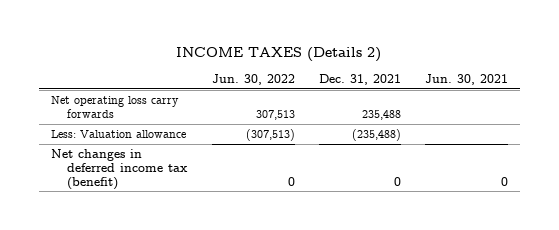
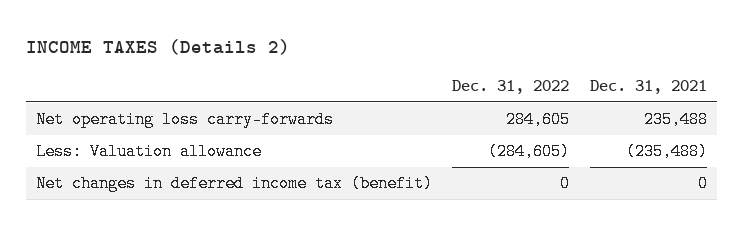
- | Jun. 30, 2022 | Dec. 31, 2021 | Jun. 30, 2021
+ | Dec. 31, 2022 | Dec. 31, 2021
- Net operating loss carry forwards | 307,513 | 235,488 |
+ Net operating loss carry-forwards | 284,605 | 235,488

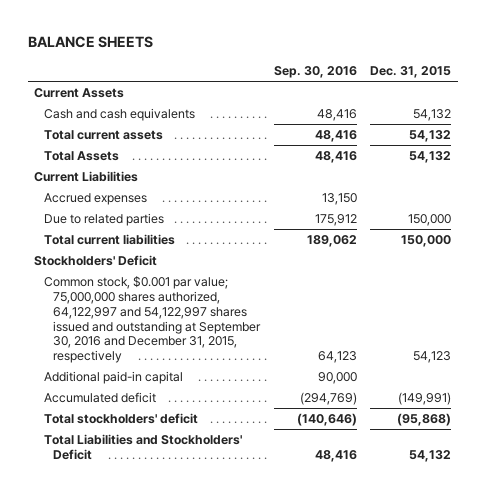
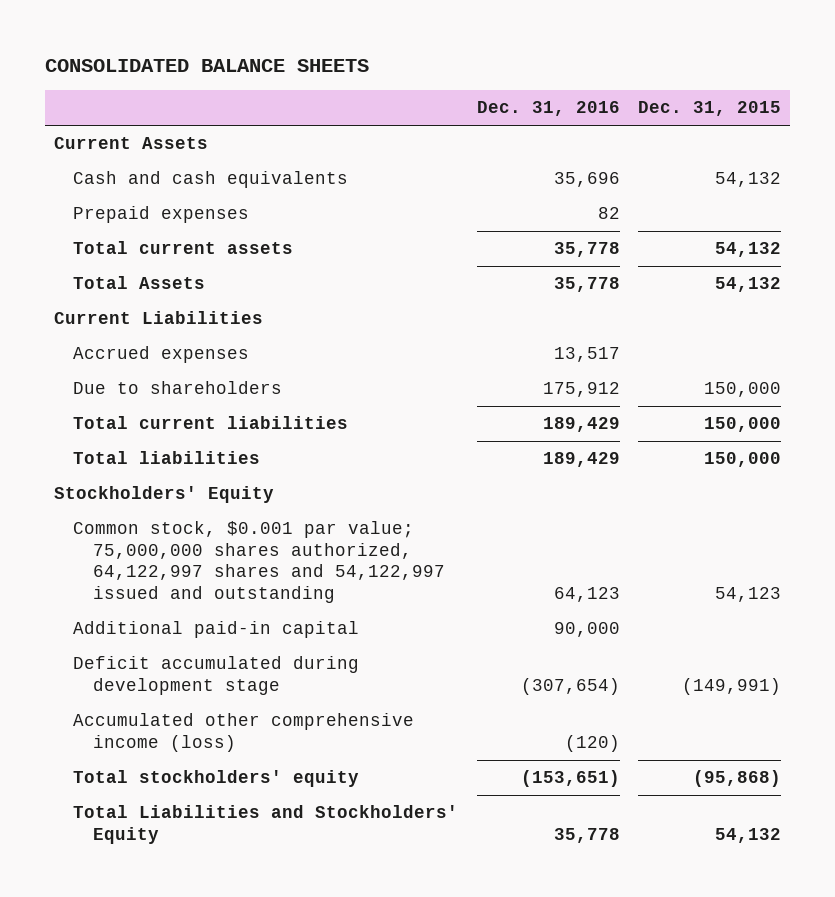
- BALANCE SHEETS
+ CONSOLIDATED BALANCE SHEETS
- | Sep. 30, 2016 | Dec. 31, 2015
+ | Dec. 31, 2016 | Dec. 31, 2015
+ Prepaid expenses | 82 |
- Due to related parties | 175,912 | 150,000
+ Due to shareholders | 175,912 | 150,000
- Stockholders' Deficit
- Common stock, $0.001 par value; 75,000,000 shares authorized, 64,122,997 and 54,122,997 shares issued and outstanding at September 30, 2016 and December 31, 2015, respectively | 64,123 | 54,123
+ Total liabilities | 189,429 | 150,000
+ Stockholders' Equity
+ Common stock, $0.001 par value; 75,000,000 shares authorized, 64,122,997 shares and 54,122,997 issued and outstanding | 64,123 | 54,123
- Accumulated deficit | (294,769) | (149,991)
- Total stockholders' deficit | (140,646) | (95,868)
- Total Liabilities and Stockholders' Deficit | 48,416 | 54,132
+ Deficit accumulated during development stage | (307,654) | (149,991)
+ Accumulated other comprehensive income (loss) | (120) |
+ Total stockholders' equity | (153,651) | (95,868)
+ Total Liabilities and Stockholders' Equity | 35,778 | 54,132

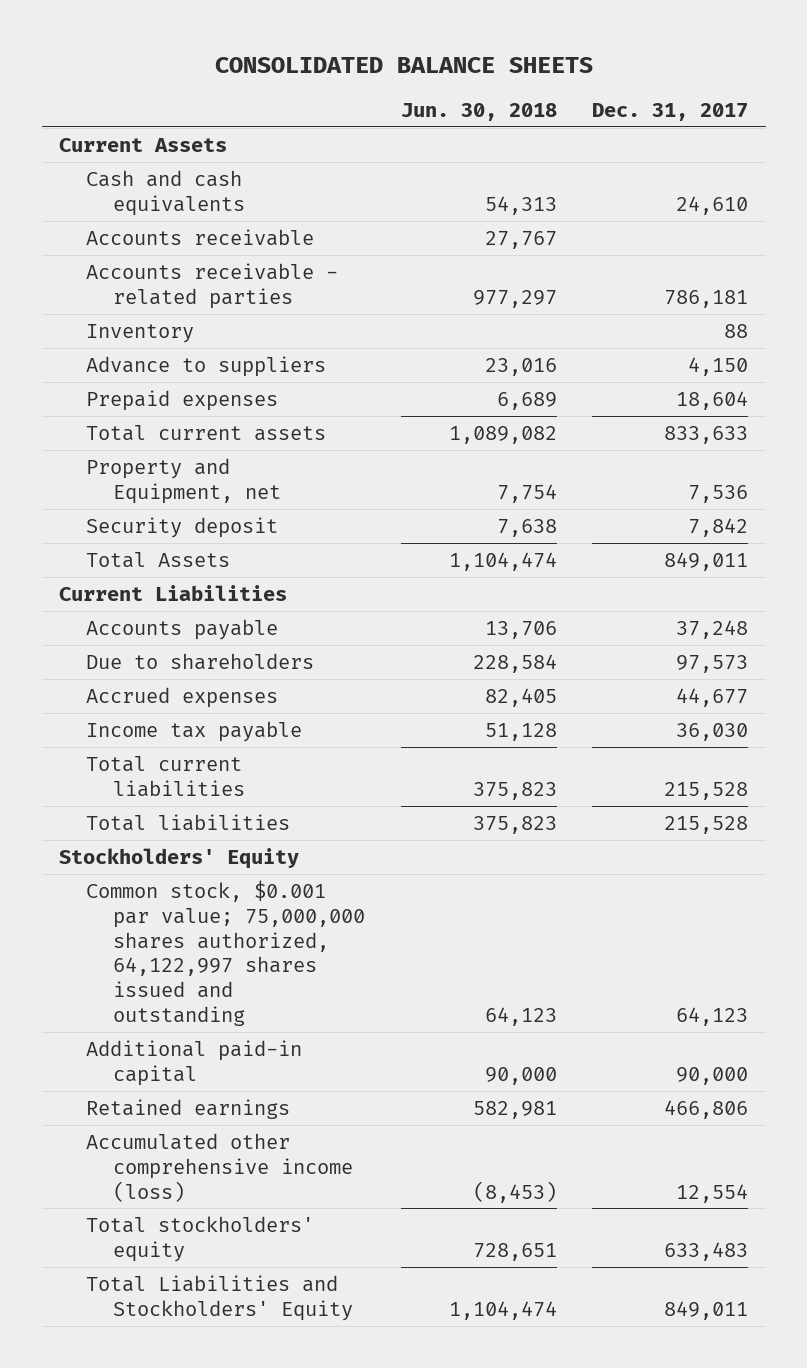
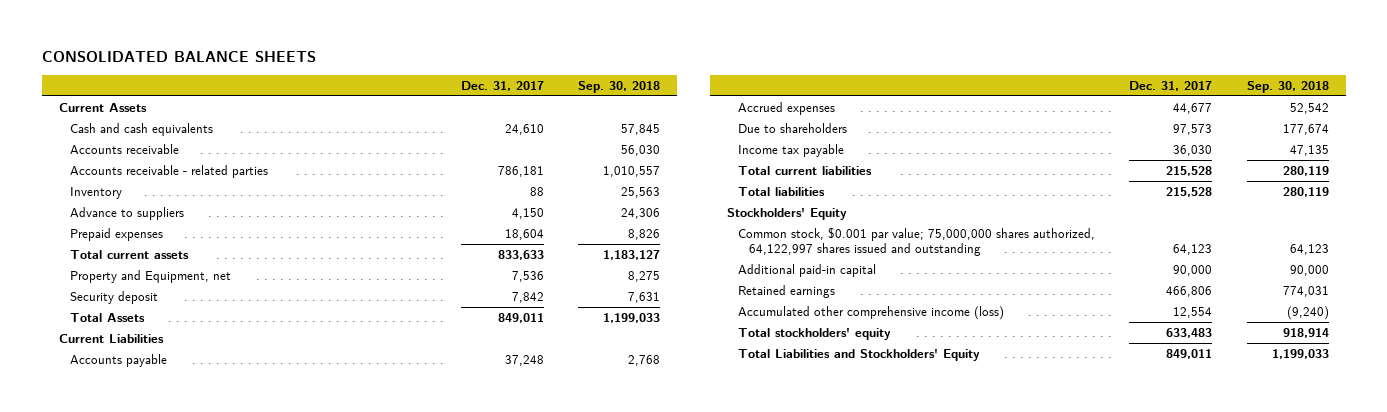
- | Jun. 30, 2018 | Dec. 31, 2017
+ | Dec. 31, 2017 | Sep. 30, 2018
moved down: Due to shareholders | 97,573 | 177,674

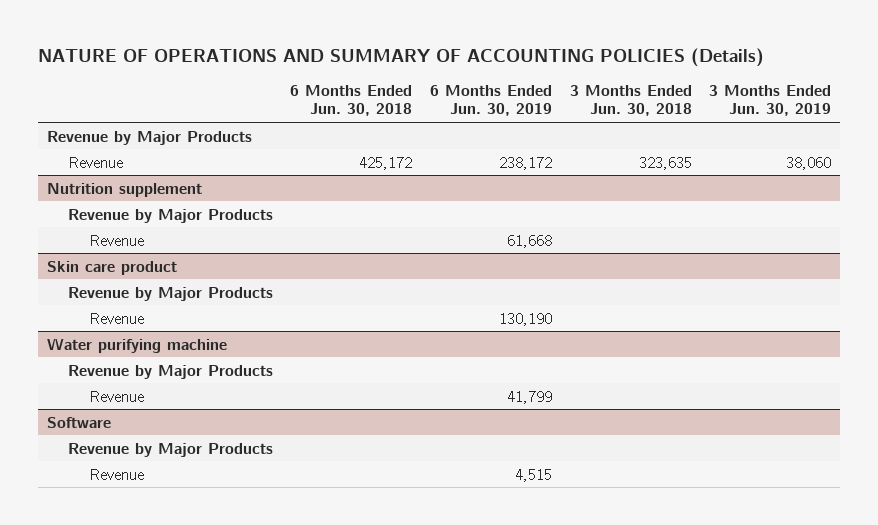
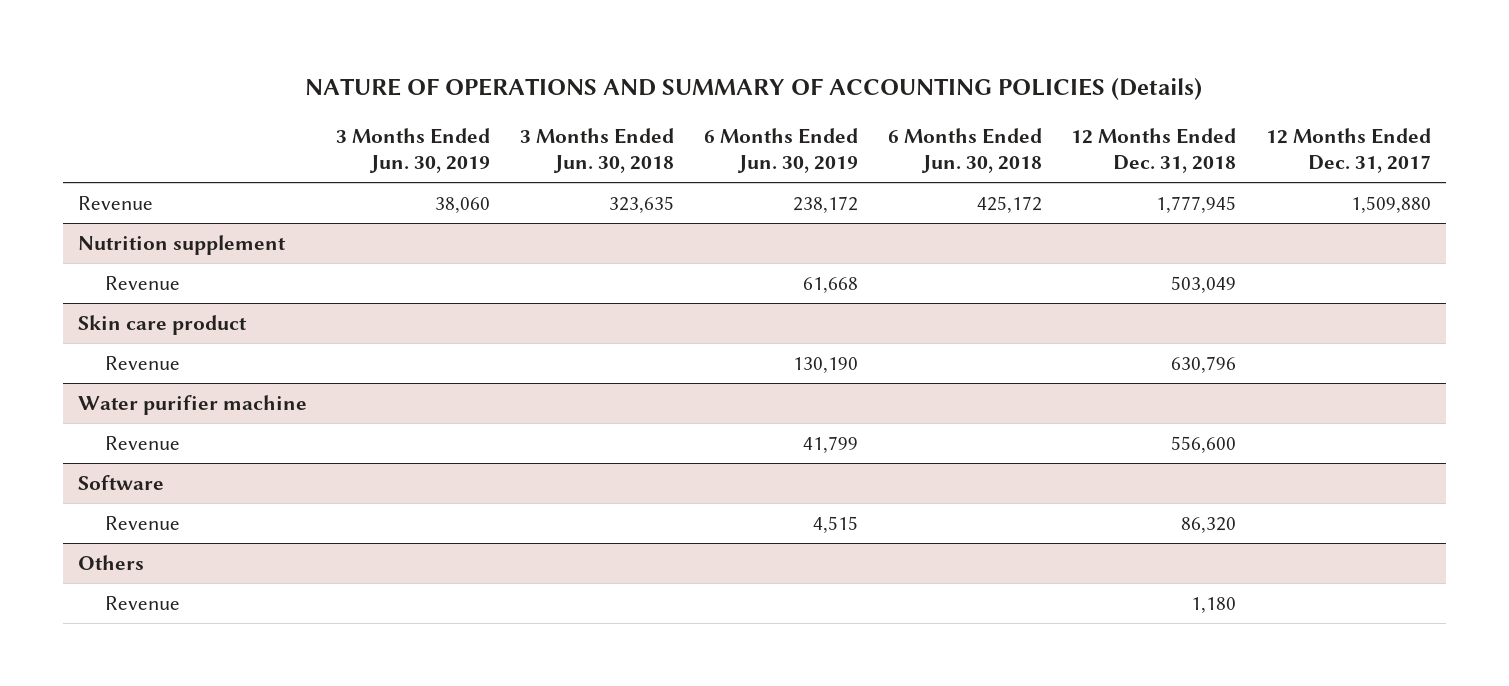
- | 6 Months Ended Jun. 30, 2018 | 6 Months Ended Jun. 30, 2019 | 3 Months Ended Jun. 30, 2018 | 3 Months Ended Jun. 30, 2019
+ | 3 Months Ended Jun. 30, 2019 | 3 Months Ended Jun. 30, 2018 | 6 Months Ended Jun. 30, 2019 | 6 Months Ended Jun. 30, 2018 | 12 Months Ended Dec. 31, 2018 | 12 Months Ended Dec. 31, 2017
- Revenue by Major Products
@ Nutrition supplement
- Revenue by Major Products
@ Skin care product
- Revenue by Major Products
- Water purifying machine
- Revenue by Major Products
+ Water purifier machine
@ Software
- Revenue by Major Products
+ Others
+ Revenue | | | | | 1,180 |

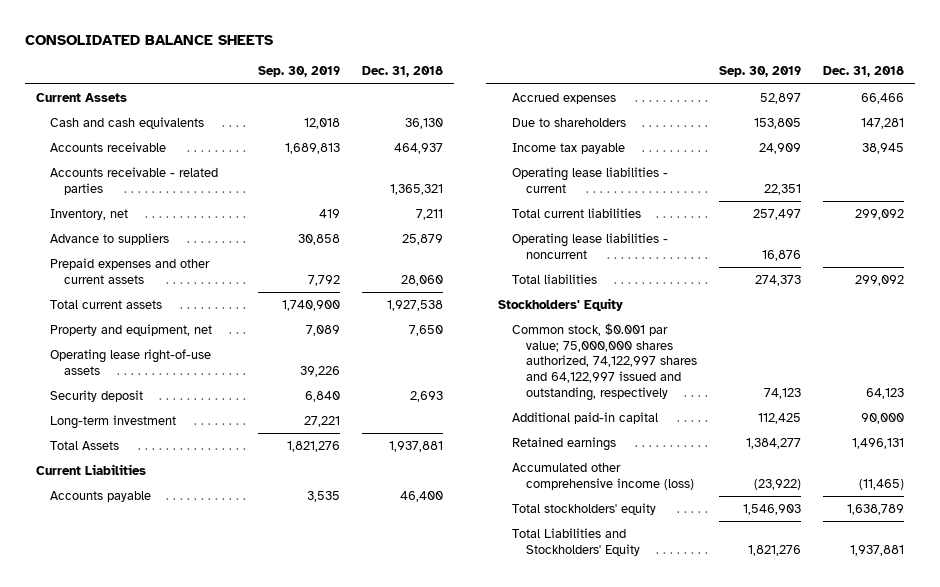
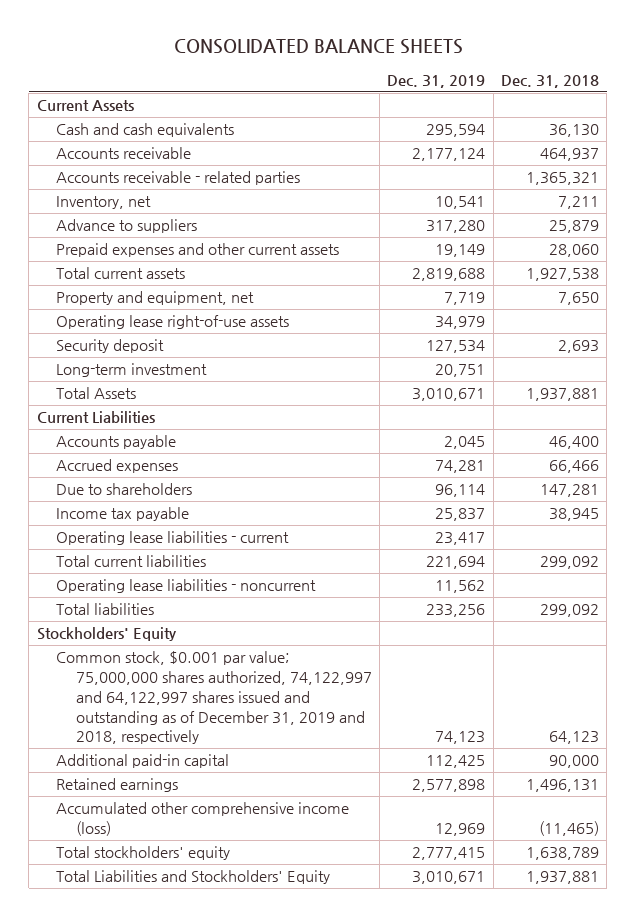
- | Sep. 30, 2019 | Dec. 31, 2018
+ | Dec. 31, 2019 | Dec. 31, 2018
- Common stock, $0.001 par value; 75,000,000 shares authorized, 74,122,997 shares and 64,122,997 issued and outstanding, respectively | 74,123 | 64,123
+ Common stock, $0.001 par value; 75,000,000 shares authorized, 74,122,997 and 64,122,997 shares issued and outstanding as of December 31, 2019 and 2018, respectively | 74,123 | 64,123

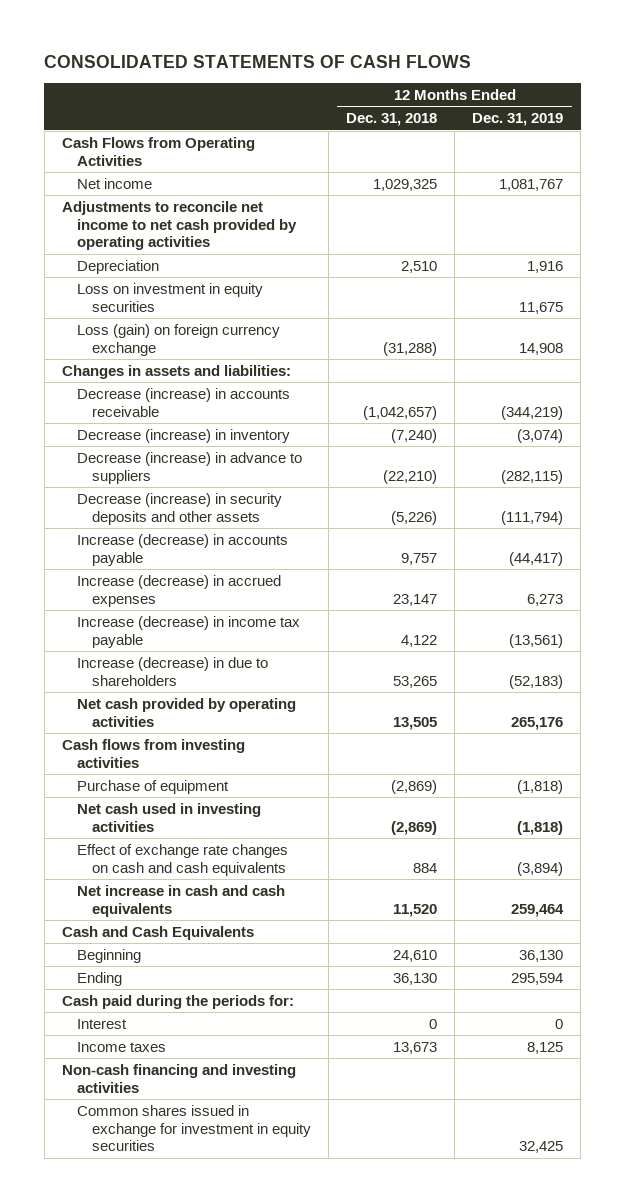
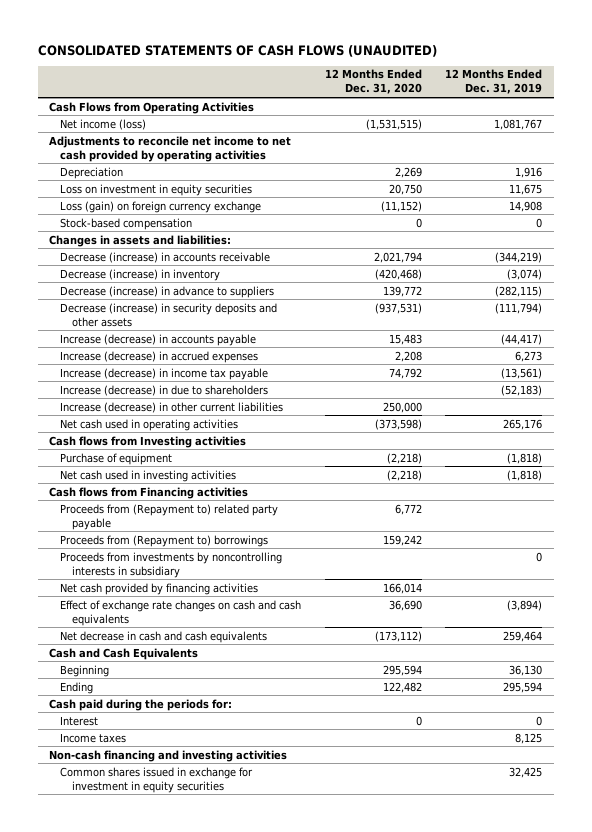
- CONSOLIDATED STATEMENTS OF CASH FLOWS
+ CONSOLIDATED STATEMENTS OF CASH FLOWS (UNAUDITED)
- | 12 Months Ended Dec. 31, 2018 | 12 Months Ended Dec. 31, 2019
+ | 12 Months Ended Dec. 31, 2020 | 12 Months Ended Dec. 31, 2019
- Net income | 1,029,325 | 1,081,767
+ Net income (loss) | (1,531,515) | 1,081,767
+ Stock-based compensation | 0 | 0
- Net cash provided by operating activities | 13,505 | 265,176
- Cash flows from investing activities
+ Increase (decrease) in other current liabilities | 250,000 |
+ Net cash used in operating activities | (373,598) | 265,176
+ Cash flows from Investing activities
+ Cash flows from Financing activities
+ Proceeds from (Repayment to) related party payable | 6,772 |
+ Proceeds from (Repayment to) borrowings | 159,242 |
+ Proceeds from investments by noncontrolling interests in subsidiary | | 0
+ Net cash provided by financing activities | 166,014 |
- Net increase in cash and cash equivalents | 11,520 | 259,464
+ Net decrease in cash and cash equivalents | (173,112) | 259,464

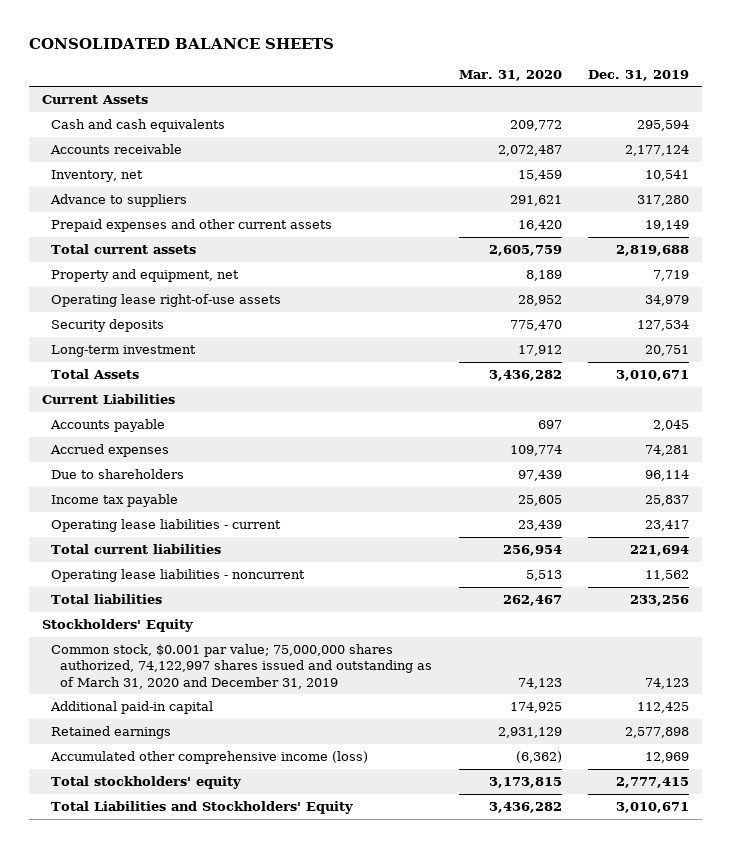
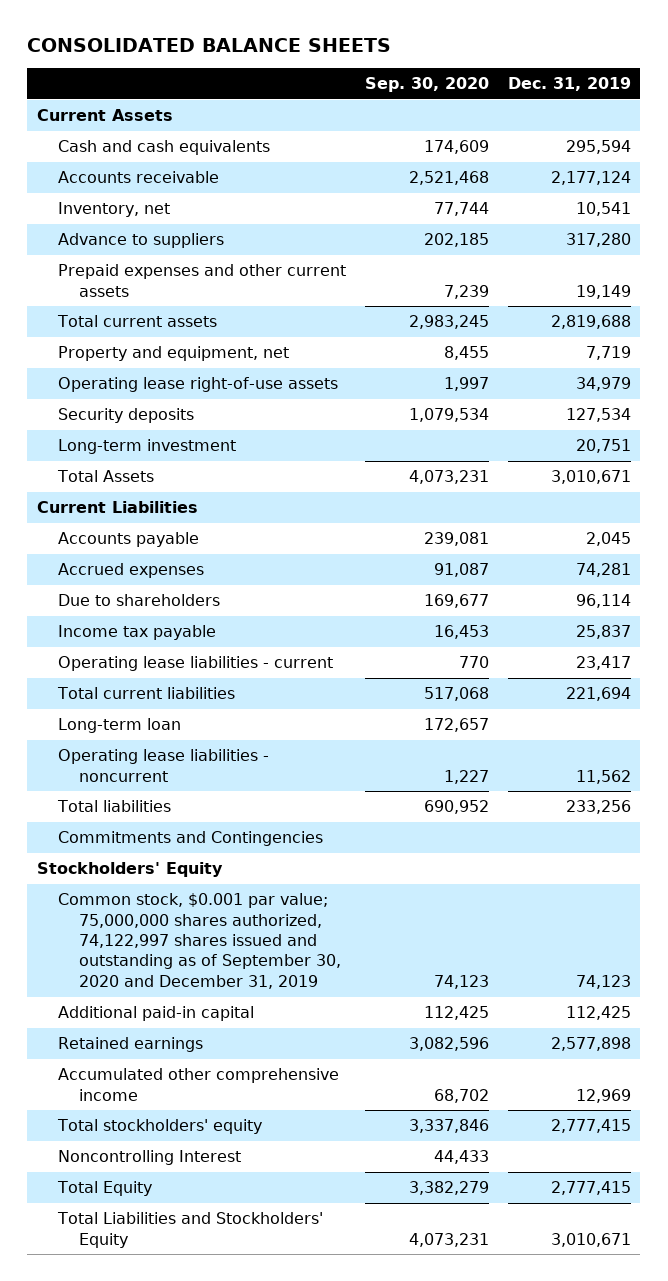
- | Mar. 31, 2020 | Dec. 31, 2019
+ | Sep. 30, 2020 | Dec. 31, 2019
+ Long-term loan | 172,657 |
+ Commitments and Contingencies
- Common stock, $0.001 par value; 75,000,000 shares authorized, 74,122,997 shares issued and outstanding as of March 31, 2020 and December 31, 2019 | 74,123 | 74,123
+ Common stock, $0.001 par value; 75,000,000 shares authorized, 74,122,997 shares issued and outstanding as of September 30, 2020 and December 31, 2019 | 74,123 | 74,123
- Accumulated other comprehensive income (loss) | (6,362) | 12,969
+ Accumulated other comprehensive income | 68,702 | 12,969
+ Noncontrolling Interest | 44,433 |
+ Total Equity | 3,382,279 | 2,777,415

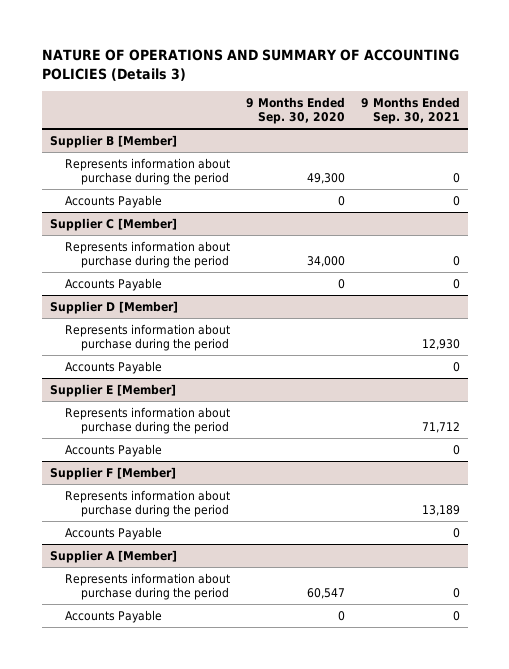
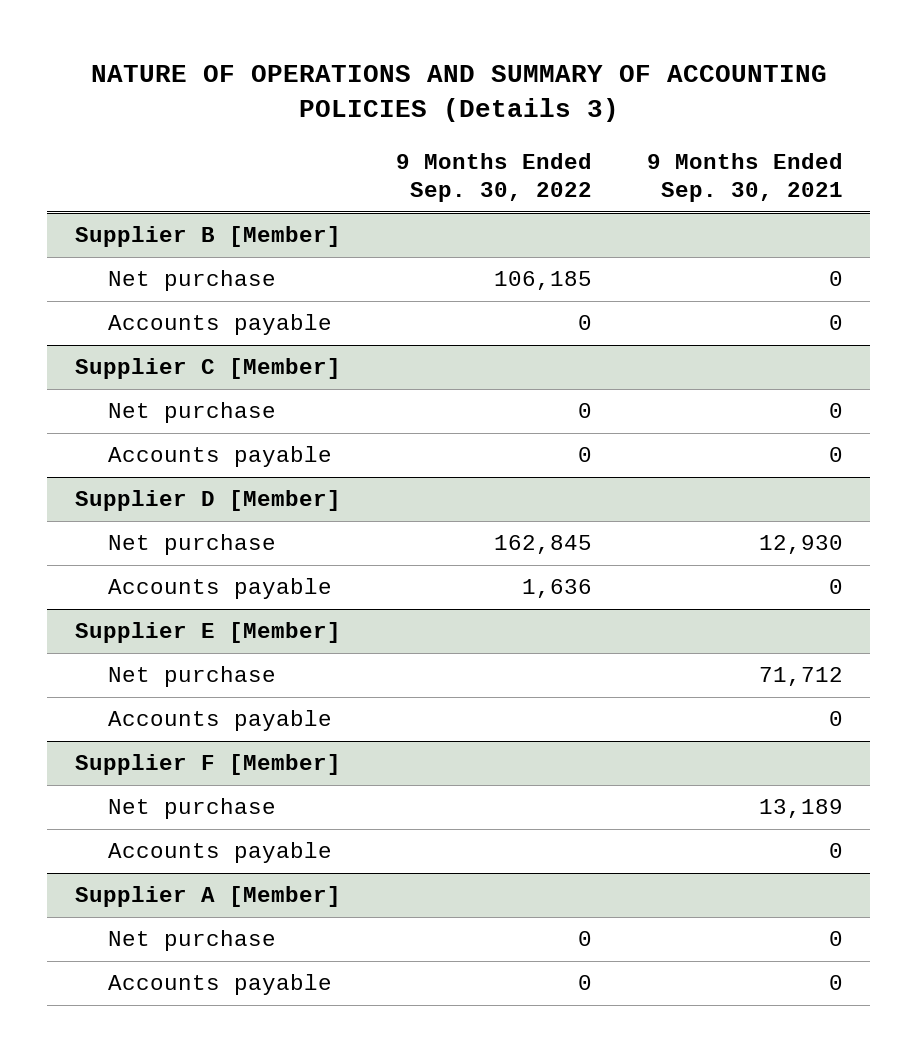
- | 9 Months Ended Sep. 30, 2020 | 9 Months Ended Sep. 30, 2021
+ | 9 Months Ended Sep. 30, 2022 | 9 Months Ended Sep. 30, 2021
@ Supplier B [Member]
- Represents information about purchase during the period | 49,300 | 0
- Accounts Payable | 0 | 0
+ Net purchase | 106,185 | 0
+ Accounts payable | 0 | 0
@ Supplier C [Member]
- Represents information about purchase during the period | 34,000 | 0
- Accounts Payable | 0 | 0
+ Net purchase | 0 | 0
+ Accounts payable | 0 | 0
@ Supplier D [Member]
- Represents information about purchase during the period | | 12,930
- Accounts Payable | | 0
+ Net purchase | 162,845 | 12,930
+ Accounts payable | 1,636 | 0
@ Supplier E [Member]
- Represents information about purchase during the period | | 71,712
- Accounts Payable | | 0
+ Net purchase | | 71,712
+ Accounts payable | | 0
@ Supplier F [Member]
- Represents information about purchase during the period | | 13,189
- Accounts Payable | | 0
+ Net purchase | | 13,189
+ Accounts payable | | 0
@ Supplier A [Member]
- Represents information about purchase during the period | 60,547 | 0
- Accounts Payable | 0 | 0
+ Net purchase | 0 | 0
+ Accounts payable | 0 | 0

